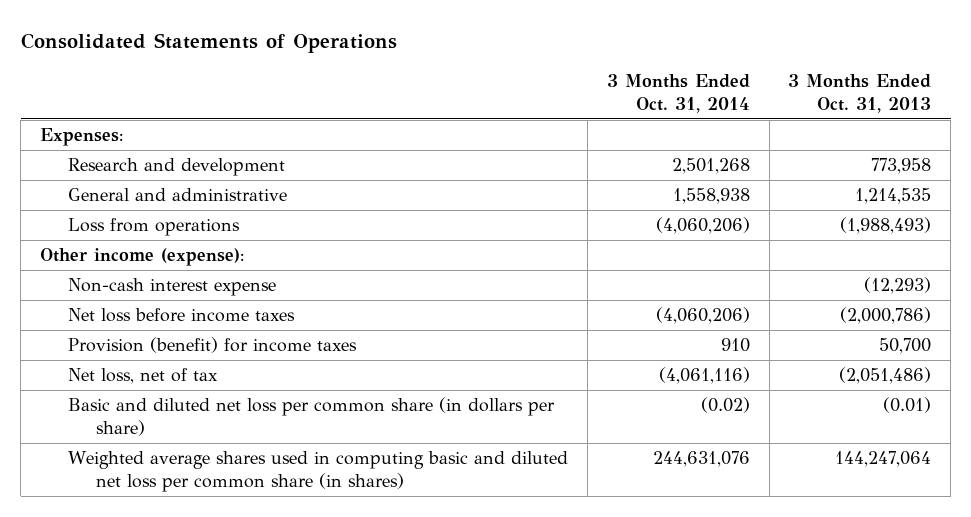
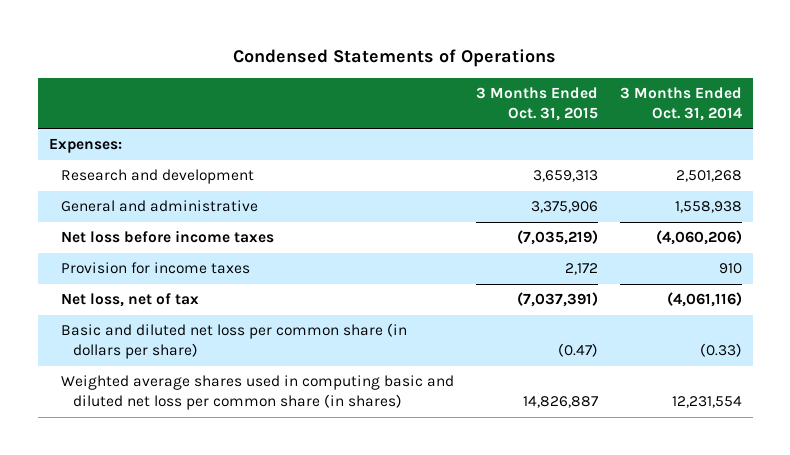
- Consolidated Statements of Operations
+ Condensed Statements of Operations
- | 3 Months Ended Oct. 31, 2014 | 3 Months Ended Oct. 31, 2013
+ | 3 Months Ended Oct. 31, 2015 | 3 Months Ended Oct. 31, 2014
- Loss from operations | (4,060,206) | (1,988,493)
- Other income (expense):
- Non-cash interest expense | | (12,293)
- Provision (benefit) for income taxes | 910 | 50,700
+ Provision for income taxes | 2,172 | 910
- Basic and diluted net loss per common share (in dollars per share) | (0.02) | (0.01)
- Weighted average shares used in computing basic and diluted net loss per common share (in shares) | 244,631,076 | 144,247,064
+ Basic and diluted net loss per common share (in dollars per share) | (0.47) | (0.33)
+ Weighted average shares used in computing basic and diluted net loss per common share (in shares) | 14,826,887 | 12,231,554

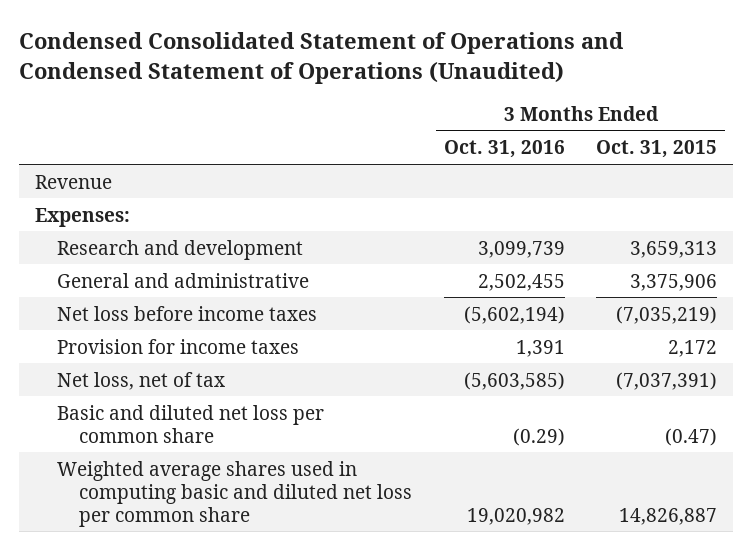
- Condensed Statements of Operations
+ Condensed Consolidated Statement of Operations and Condensed Statement of Operations (Unaudited)
- | 3 Months Ended Oct. 31, 2015 | 3 Months Ended Oct. 31, 2014
+ | 3 Months Ended Oct. 31, 2016 | 3 Months Ended Oct. 31, 2015
+ Revenue
- Basic and diluted net loss per common share (in dollars per share) | (0.47) | (0.33)
- Weighted average shares used in computing basic and diluted net loss per common share (in shares) | 14,826,887 | 12,231,554
+ Basic and diluted net loss per common share | (0.29) | (0.47)
+ Weighted average shares used in computing basic and diluted net loss per common share | 19,020,982 | 14,826,887

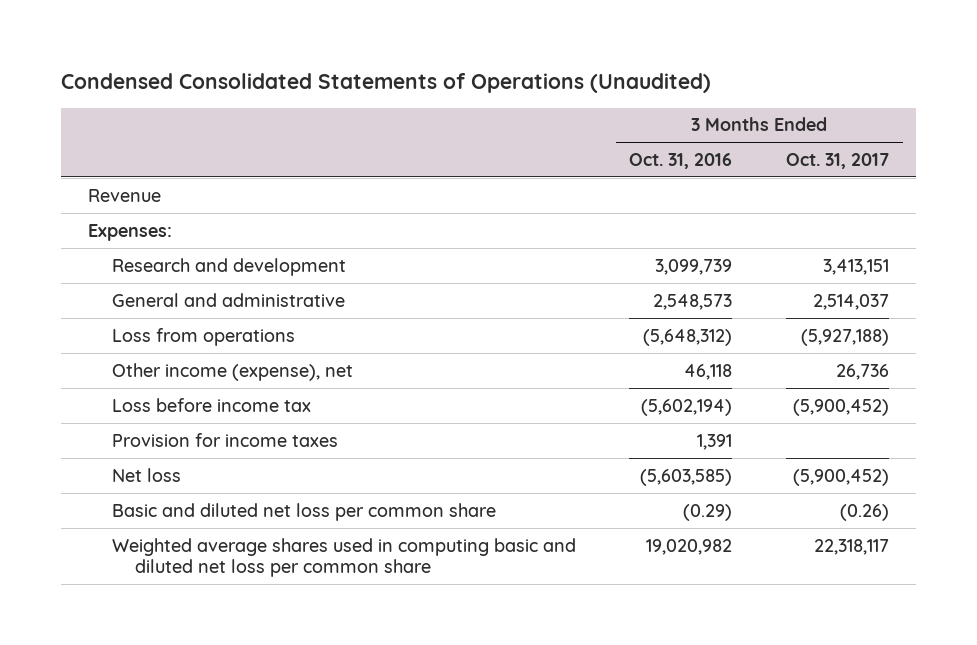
- Condensed Consolidated Statement of Operations and Condensed Statement of Operations (Unaudited)
+ Condensed Consolidated Statements of Operations (Unaudited)
- | 3 Months Ended Oct. 31, 2016 | 3 Months Ended Oct. 31, 2015
+ | 3 Months Ended Oct. 31, 2016 | 3 Months Ended Oct. 31, 2017
- General and administrative | 2,502,455 | 3,375,906
- Net loss before income taxes | (5,602,194) | (7,035,219)
+ General and administrative | 2,548,573 | 2,514,037
+ Loss from operations | (5,648,312) | (5,927,188)
+ Other income (expense), net | 46,118 | 26,736
+ Loss before income tax | (5,602,194) | (5,900,452)
- Net loss, net of tax | (5,603,585) | (7,037,391)
+ Net loss | (5,603,585) | (5,900,452)

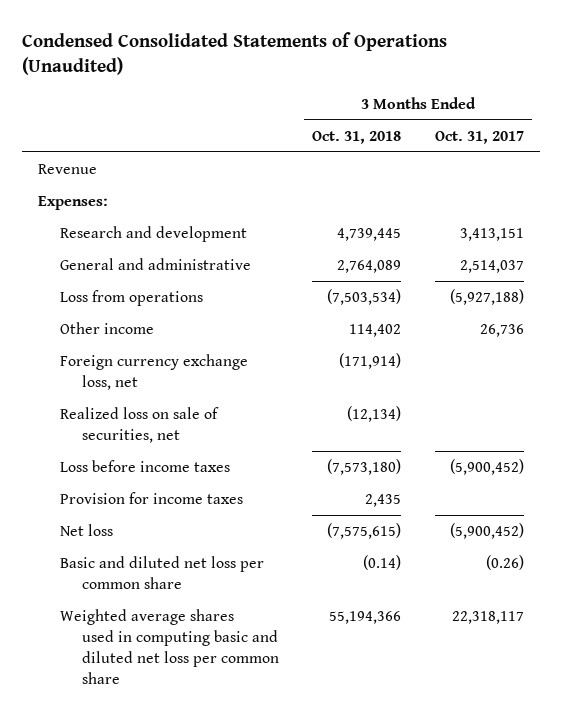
- | 3 Months Ended Oct. 31, 2016 | 3 Months Ended Oct. 31, 2017
+ | 3 Months Ended Oct. 31, 2018 | 3 Months Ended Oct. 31, 2017
- Other income (expense), net | 46,118 | 26,736
- Loss before income tax | (5,602,194) | (5,900,452)
+ Other income | 114,402 | 26,736
+ Foreign currency exchange loss, net | (171,914) |
+ Realized loss on sale of securities, net | (12,134) |
+ Loss before income taxes | (7,573,180) | (5,900,452)

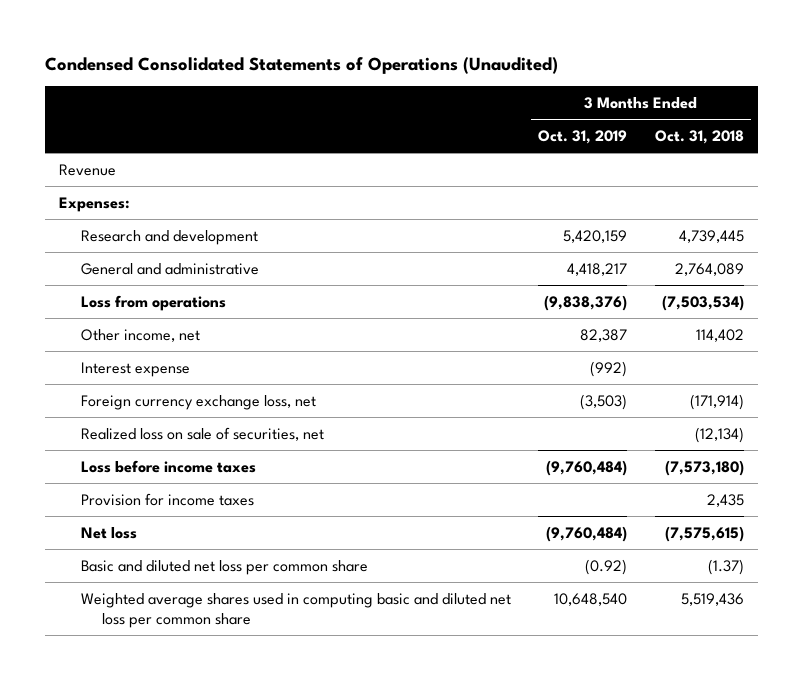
- | 3 Months Ended Oct. 31, 2018 | 3 Months Ended Oct. 31, 2017
+ | 3 Months Ended Oct. 31, 2019 | 3 Months Ended Oct. 31, 2018
- Other income | 114,402 | 26,736
+ Other income, net | 82,387 | 114,402
+ Interest expense | (992) |
- Basic and diluted net loss per common share | (0.14) | (0.26)
- Weighted average shares used in computing basic and diluted net loss per common share | 55,194,366 | 22,318,117
+ Basic and diluted net loss per common share | (0.92) | (1.37)
+ Weighted average shares used in computing basic and diluted net loss per common share | 10,648,540 | 5,519,436

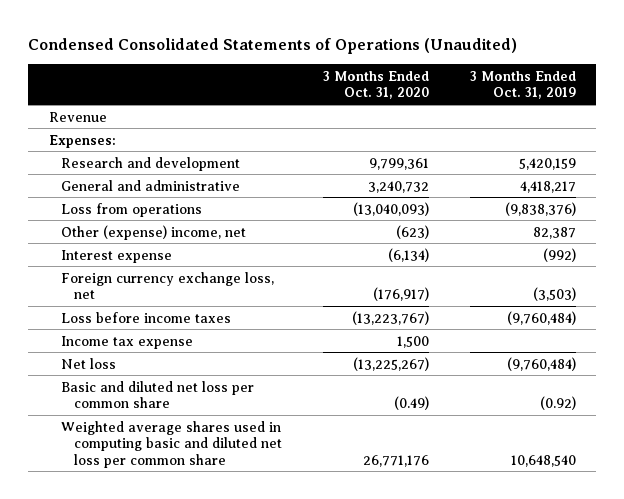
- | 3 Months Ended Oct. 31, 2019 | 3 Months Ended Oct. 31, 2018
+ | 3 Months Ended Oct. 31, 2020 | 3 Months Ended Oct. 31, 2019
- Other income, net | 82,387 | 114,402
+ Other (expense) income, net | (623) | 82,387
- Realized loss on sale of securities, net | | (12,134)
- Provision for income taxes | | 2,435
+ Income tax expense | 1,500 |

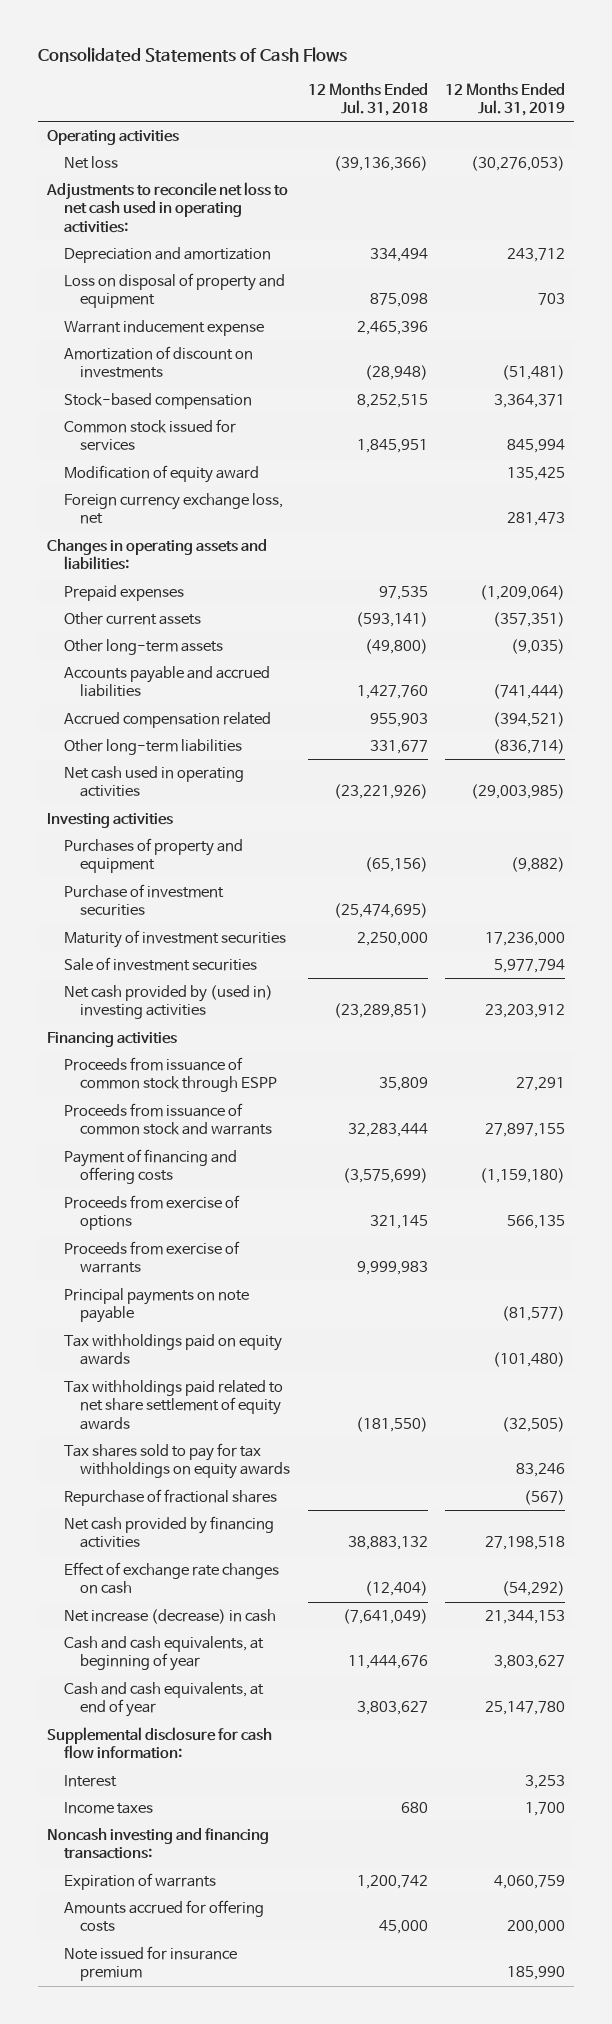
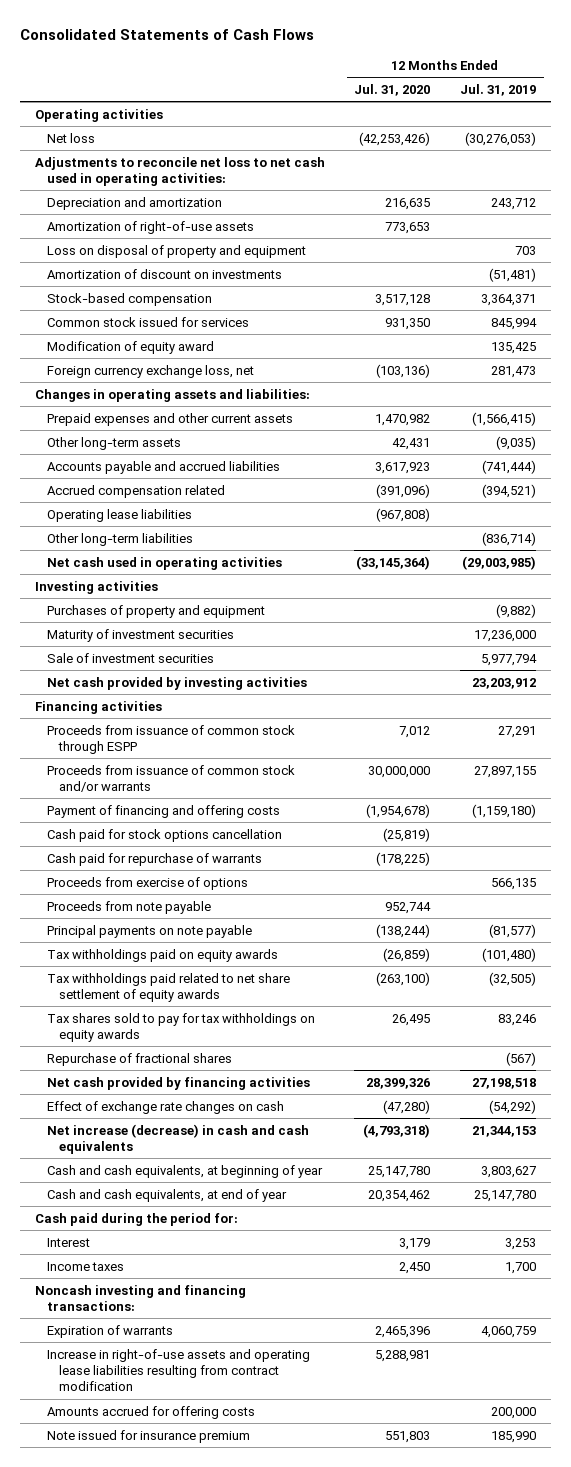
- | 12 Months Ended Jul. 31, 2018 | 12 Months Ended Jul. 31, 2019
+ | 12 Months Ended Jul. 31, 2020 | 12 Months Ended Jul. 31, 2019
+ Amortization of right-of-use assets | 773,653 |
- Warrant inducement expense | 2,465,396 |
- Prepaid expenses | 97,535 | (1,209,064)
- Other current assets | (593,141) | (357,351)
+ Prepaid expenses and other current assets | 1,470,982 | (1,566,415)
+ Operating lease liabilities | (967,808) |
- Purchase of investment securities | (25,474,695) |
- Net cash provided by (used in) investing activities | (23,289,851) | 23,203,912
+ Net cash provided by investing activities | | 23,203,912
- Proceeds from issuance of common stock and warrants | 32,283,444 | 27,897,155
+ Proceeds from issuance of common stock and/or warrants | 30,000,000 | 27,897,155
+ Cash paid for stock options cancellation | (25,819) |
+ Cash paid for repurchase of warrants | (178,225) |
- Proceeds from exercise of warrants | 9,999,983 |
+ Proceeds from note payable | 952,744 |
- Net increase (decrease) in cash | (7,641,049) | 21,344,153
+ Net increase (decrease) in cash and cash equivalents | (4,793,318) | 21,344,153
- Supplemental disclosure for cash flow information:
+ Cash paid during the period for:
+ Increase in right-of-use assets and operating lease liabilities resulting from contract modification | 5,288,981 |

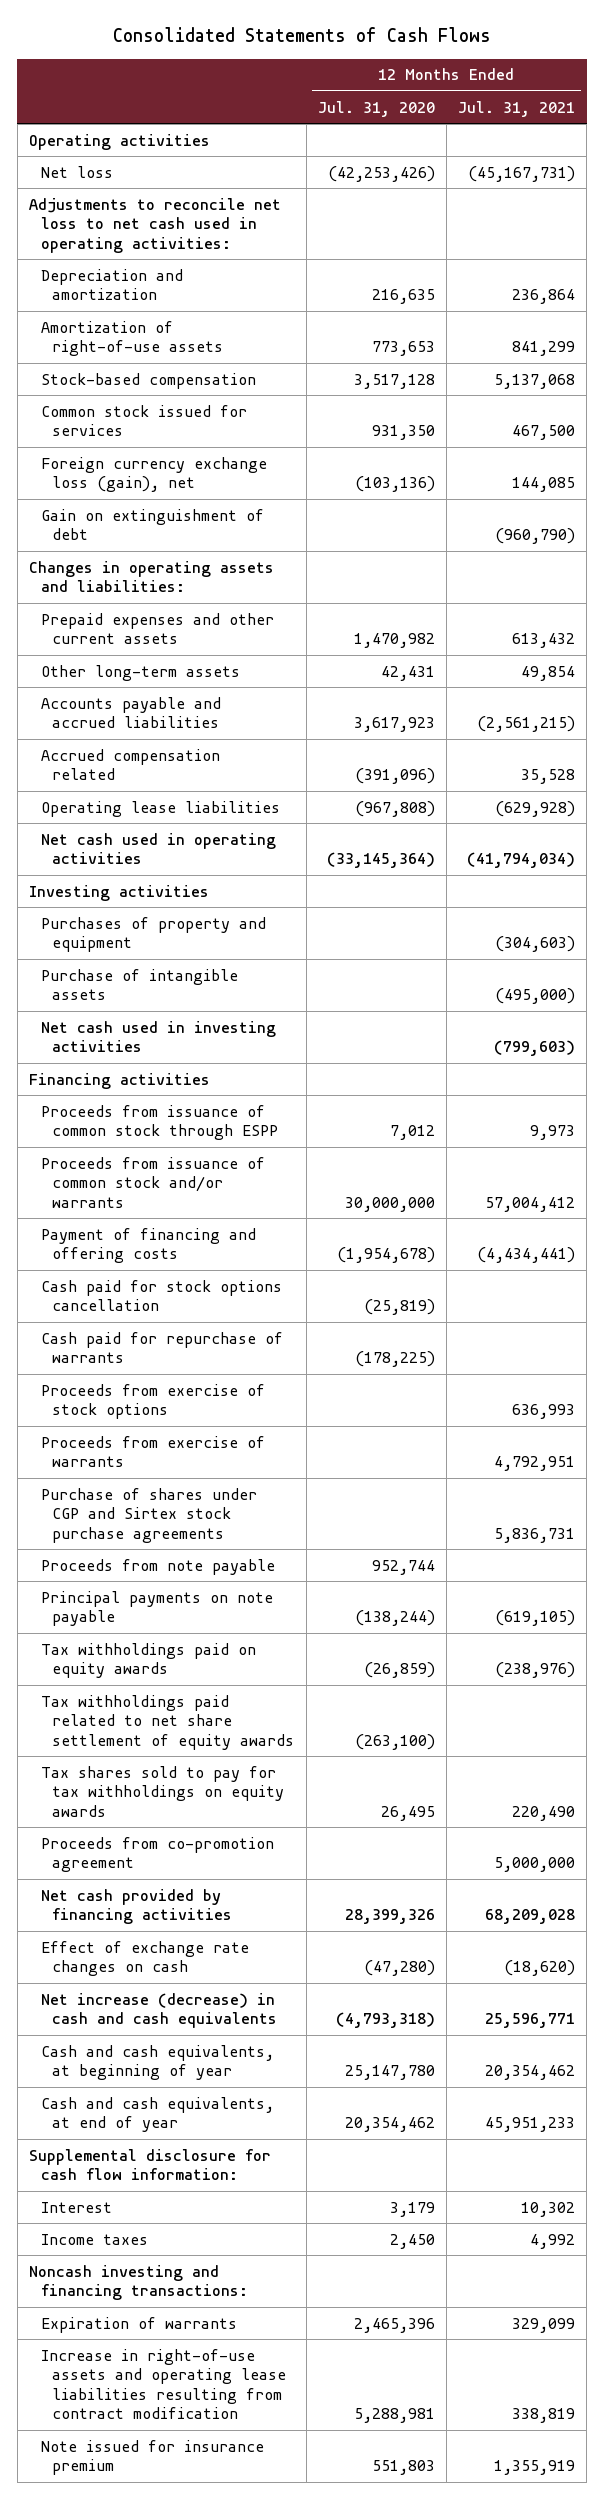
- | 12 Months Ended Jul. 31, 2020 | 12 Months Ended Jul. 31, 2019
+ | 12 Months Ended Jul. 31, 2020 | 12 Months Ended Jul. 31, 2021
- Loss on disposal of property and equipment | | 703
- Amortization of discount on investments | | (51,481)
- Modification of equity award | | 135,425
- Foreign currency exchange loss, net | (103,136) | 281,473
+ Foreign currency exchange loss (gain), net | (103,136) | 144,085
+ Gain on extinguishment of debt | | (960,790)
- Other long-term liabilities | | (836,714)
- Maturity of investment securities | | 17,236,000
- Sale of investment securities | | 5,977,794
- Net cash provided by investing activities | | 23,203,912
+ Purchase of intangible assets | | (495,000)
+ Net cash used in investing activities | | (799,603)
- Proceeds from exercise of options | | 566,135
+ Proceeds from exercise of stock options | | 636,993
+ Proceeds from exercise of warrants | | 4,792,951
+ Purchase of shares under CGP and Sirtex stock purchase agreements | | 5,836,731
- Repurchase of fractional shares | | (567)
+ Proceeds from co-promotion agreement | | 5,000,000
- Cash paid during the period for:
+ Supplemental disclosure for cash flow information:
- Amounts accrued for offering costs | | 200,000

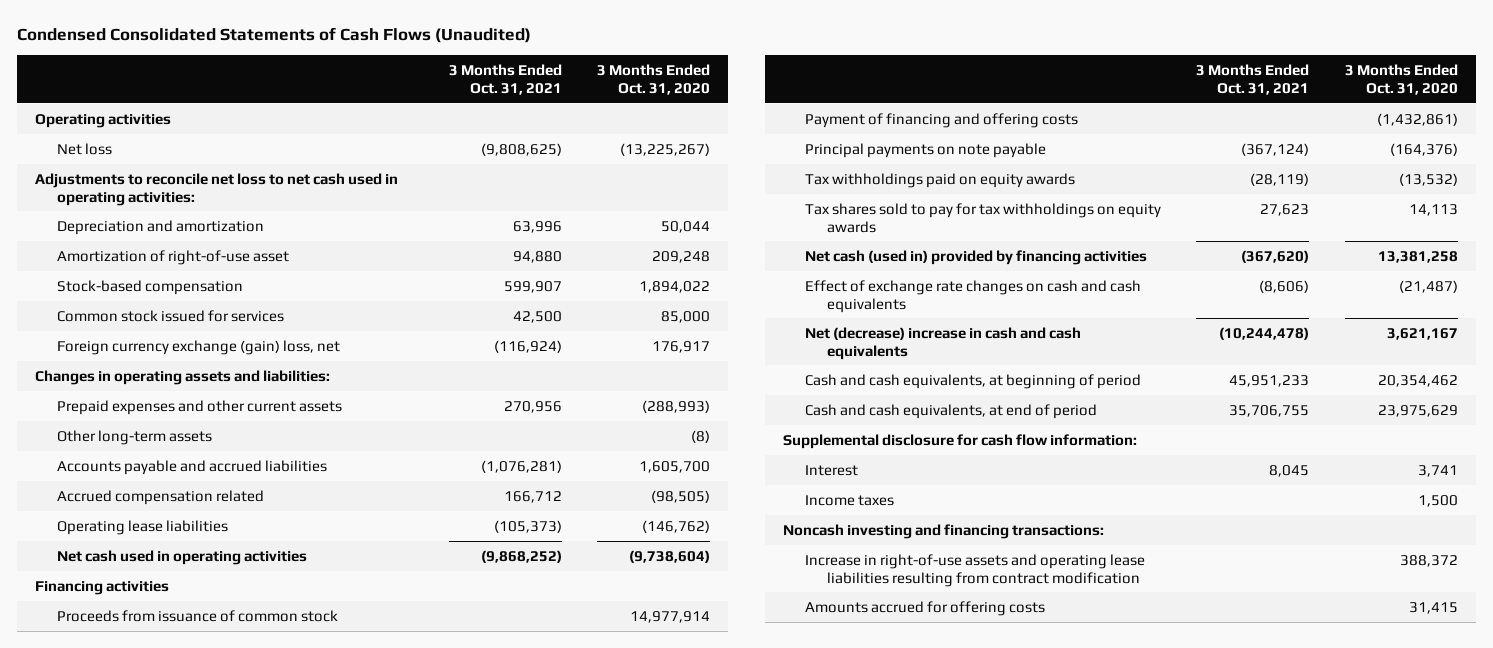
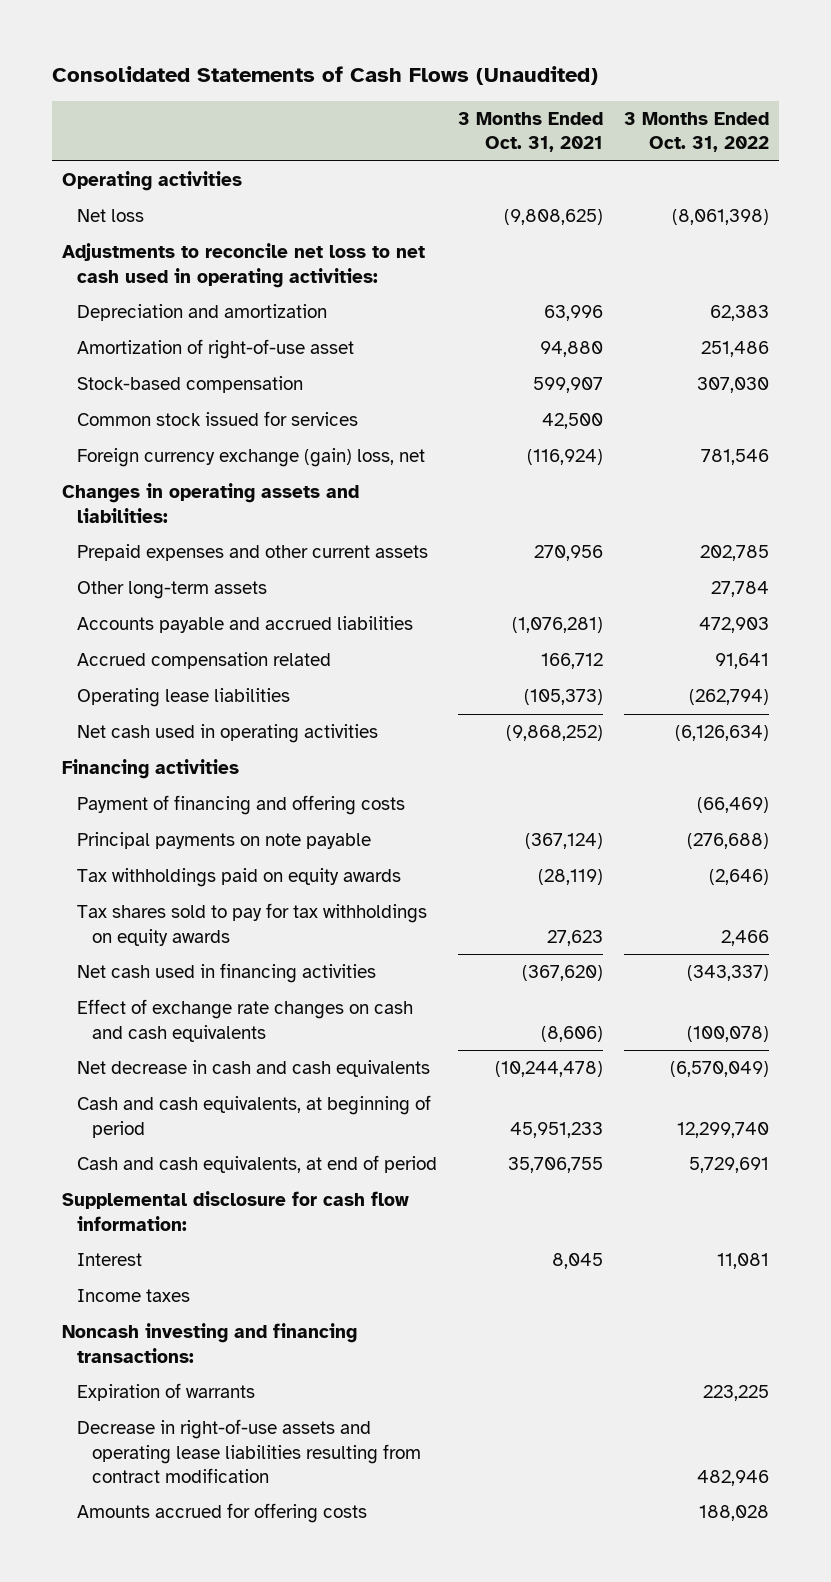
- Condensed Consolidated Statements of Cash Flows (Unaudited)
+ Consolidated Statements of Cash Flows (Unaudited)
- | 3 Months Ended Oct. 31, 2021 | 3 Months Ended Oct. 31, 2020
+ | 3 Months Ended Oct. 31, 2021 | 3 Months Ended Oct. 31, 2022
- Proceeds from issuance of common stock | | 14,977,914
- Net cash (used in) provided by financing activities | (367,620) | 13,381,258
+ Net cash used in financing activities | (367,620) | (343,337)
- Net (decrease) increase in cash and cash equivalents | (10,244,478) | 3,621,167
+ Net decrease in cash and cash equivalents | (10,244,478) | (6,570,049)
- Increase in right-of-use assets and operating lease liabilities resulting from contract modification | | 388,372
+ Expiration of warrants | | 223,225
+ Decrease in right-of-use assets and operating lease liabilities resulting from contract modification | | 482,946

